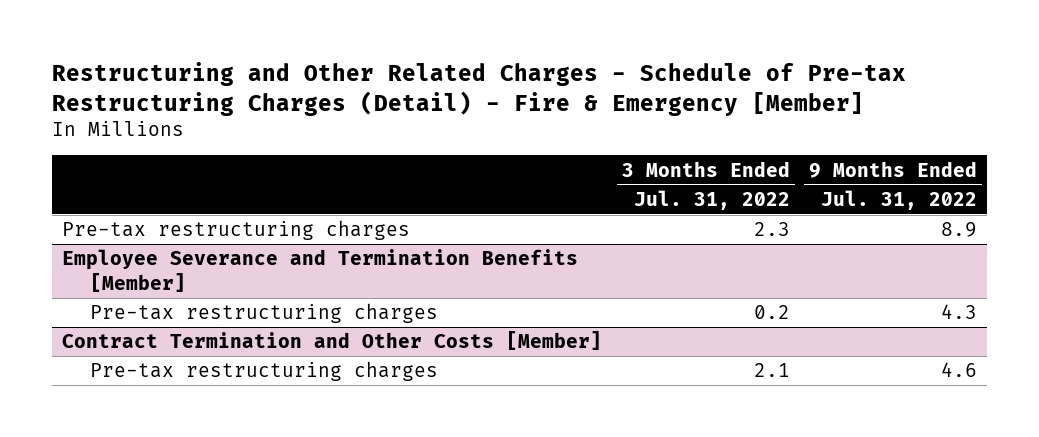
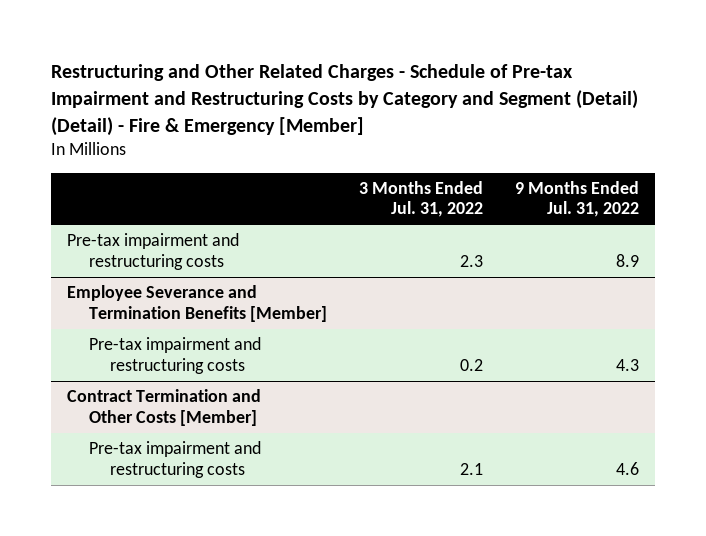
- Restructuring and Other Related Charges - Schedule of Pre-tax Restructuring Charges (Detail) - Fire & Emergency [Member]
+ Restructuring and Other Related Charges - Schedule of Pre-tax Impairment and Restructuring Costs by Category and Segment (Detail) (Detail) - Fire & Emergency [Member]
- Pre-tax restructuring charges | 2.3 | 8.9
+ Pre-tax impairment and restructuring costs | 2.3 | 8.9
@ Employee Severance and Termination Benefits [Member]
- Pre-tax restructuring charges | 0.2 | 4.3
+ Pre-tax impairment and restructuring costs | 0.2 | 4.3
@ Contract Termination and Other Costs [Member]
- Pre-tax restructuring charges | 2.1 | 4.6
+ Pre-tax impairment and restructuring costs | 2.1 | 4.6

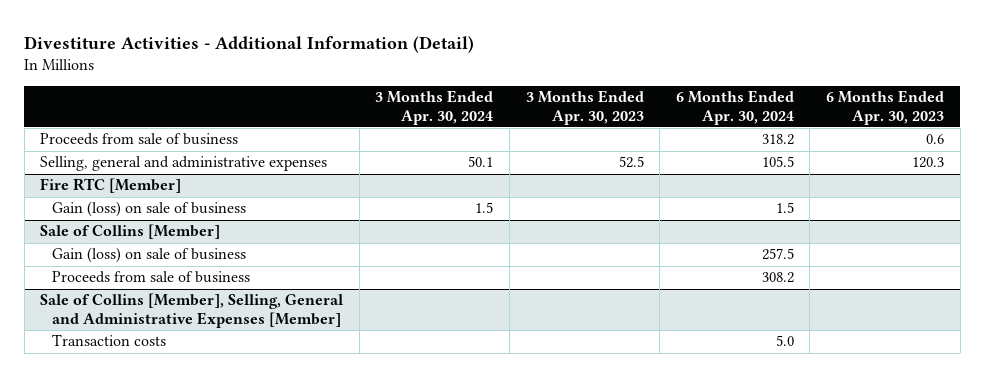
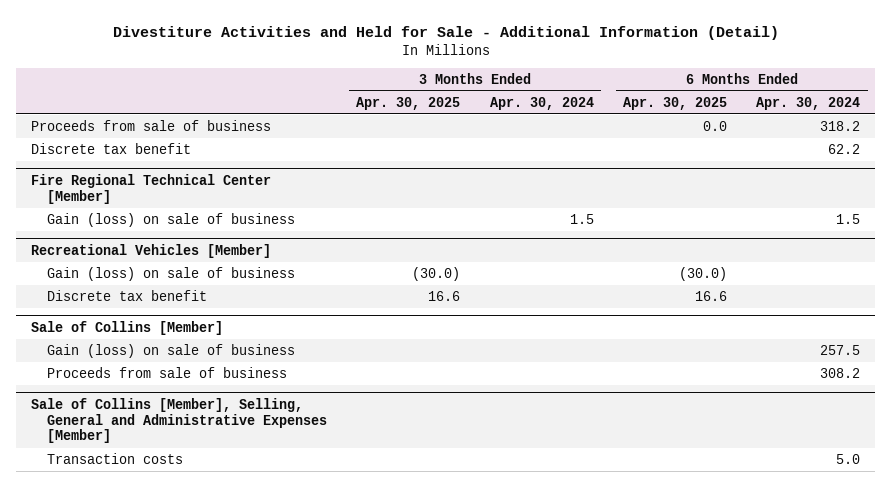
- Divestiture Activities - Additional Information (Detail)
+ Divestiture Activities and Held for Sale - Additional Information (Detail)
- | 3 Months Ended Apr. 30, 2024 | 3 Months Ended Apr. 30, 2023 | 6 Months Ended Apr. 30, 2024 | 6 Months Ended Apr. 30, 2023
+ | 3 Months Ended Apr. 30, 2025 | 3 Months Ended Apr. 30, 2024 | 6 Months Ended Apr. 30, 2025 | 6 Months Ended Apr. 30, 2024
- Selling, general and administrative expenses | 50.1 | 52.5 | 105.5 | 120.3
- Fire RTC [Member]
+ Discrete tax benefit | | | | 62.2
+ Fire Regional Technical Center [Member]
+ Recreational Vehicles [Member]
+ Gain (loss) on sale of business | (30.0) | | (30.0) |
+ Discrete tax benefit | 16.6 | | 16.6 |

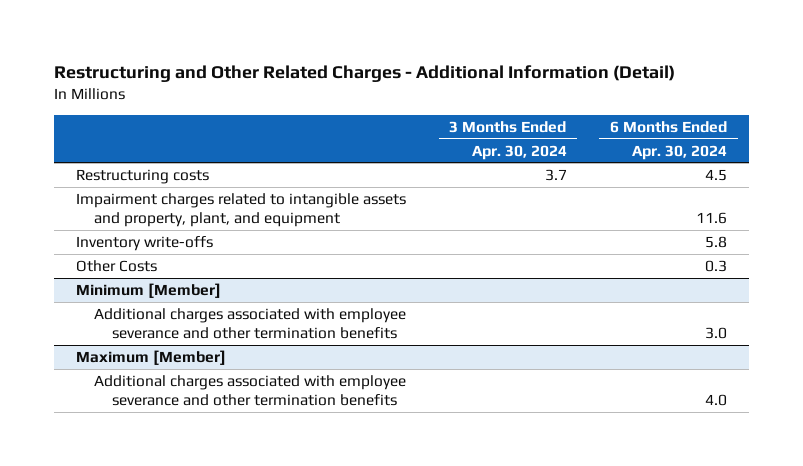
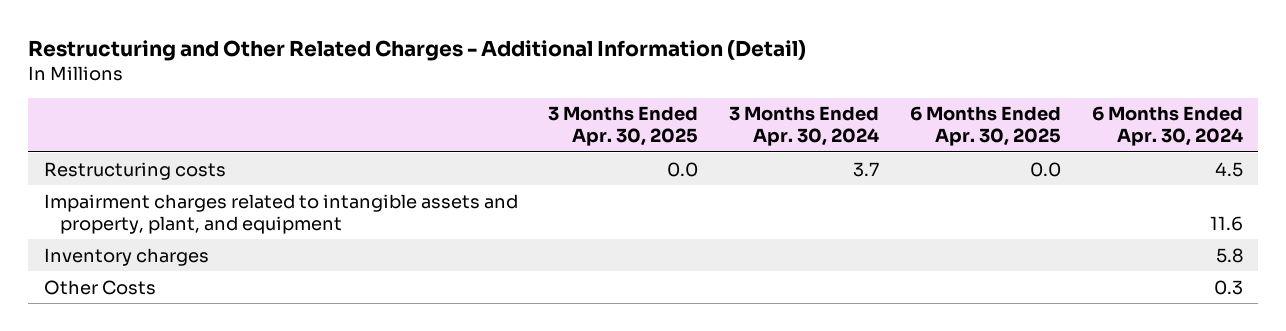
- | 3 Months Ended Apr. 30, 2024 | 6 Months Ended Apr. 30, 2024
+ | 3 Months Ended Apr. 30, 2025 | 3 Months Ended Apr. 30, 2024 | 6 Months Ended Apr. 30, 2025 | 6 Months Ended Apr. 30, 2024
- Inventory write-offs | | 5.8
+ Inventory charges | | | | 5.8
- Minimum [Member]
- Additional charges associated with employee severance and other termination benefits | | 3.0
- Maximum [Member]
- Additional charges associated with employee severance and other termination benefits | | 4.0

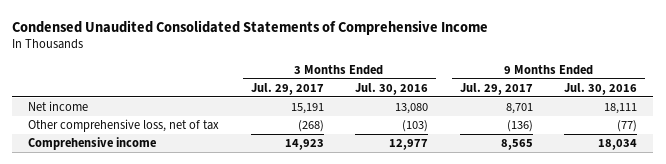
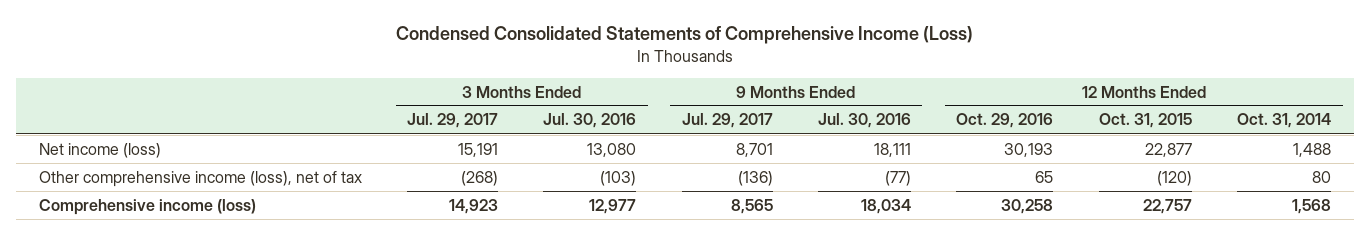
- Condensed Unaudited Consolidated Statements of Comprehensive Income
+ Condensed Consolidated Statements of Comprehensive Income (Loss)
- | 3 Months Ended Jul. 29, 2017 | 3 Months Ended Jul. 30, 2016 | 9 Months Ended Jul. 29, 2017 | 9 Months Ended Jul. 30, 2016
+ | 3 Months Ended Jul. 29, 2017 | 3 Months Ended Jul. 30, 2016 | 9 Months Ended Jul. 29, 2017 | 9 Months Ended Jul. 30, 2016 | 12 Months Ended Oct. 29, 2016 | 12 Months Ended Oct. 31, 2015 | 12 Months Ended Oct. 31, 2014
- Net income | 15,191 | 13,080 | 8,701 | 18,111
- Other comprehensive loss, net of tax | (268) | (103) | (136) | (77)
- Comprehensive income | 14,923 | 12,977 | 8,565 | 18,034
+ Net income (loss) | 15,191 | 13,080 | 8,701 | 18,111 | 30,193 | 22,877 | 1,488
+ Other comprehensive income (loss), net of tax | (268) | (103) | (136) | (77) | 65 | (120) | 80
+ Comprehensive income (loss) | 14,923 | 12,977 | 8,565 | 18,034 | 30,258 | 22,757 | 1,568

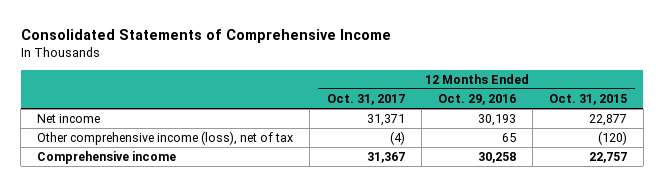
- Condensed Consolidated Statements of Comprehensive Income (Loss)
+ Consolidated Statements of Comprehensive Income
- | 3 Months Ended Jul. 29, 2017 | 3 Months Ended Jul. 30, 2016 | 9 Months Ended Jul. 29, 2017 | 9 Months Ended Jul. 30, 2016 | 12 Months Ended Oct. 29, 2016 | 12 Months Ended Oct. 31, 2015 | 12 Months Ended Oct. 31, 2014
+ | 12 Months Ended Oct. 31, 2017 | 12 Months Ended Oct. 29, 2016 | 12 Months Ended Oct. 31, 2015
- Net income (loss) | 15,191 | 13,080 | 8,701 | 18,111 | 30,193 | 22,877 | 1,488
+ Net income | 31,371 | 30,193 | 22,877
- Comprehensive income (loss) | 14,923 | 12,977 | 8,565 | 18,034 | 30,258 | 22,757 | 1,568
+ Comprehensive income | 31,367 | 30,258 | 22,757

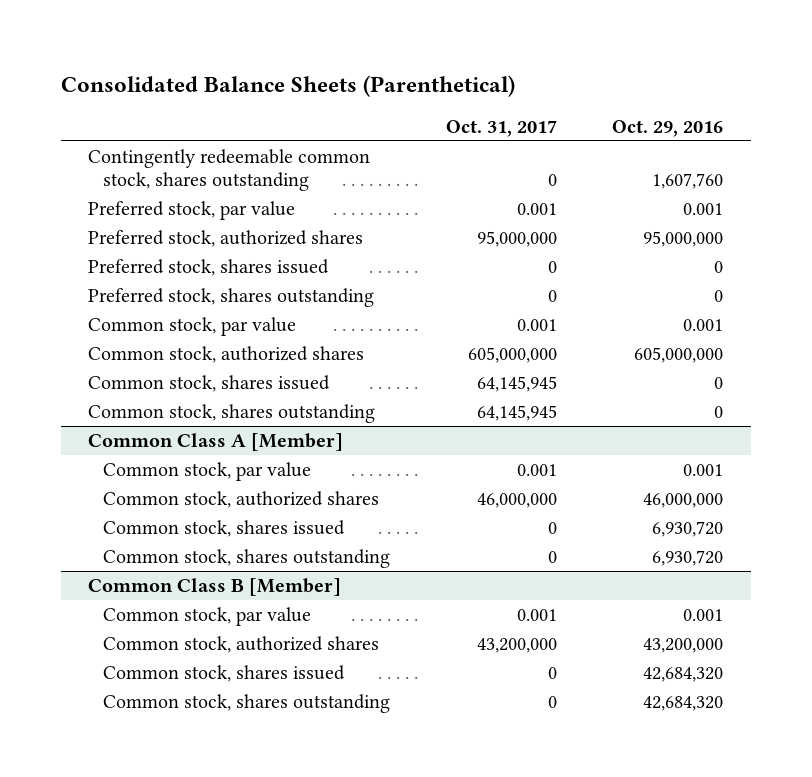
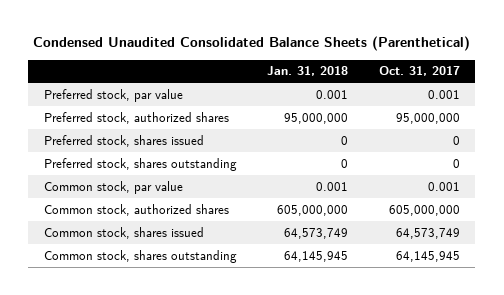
- Consolidated Balance Sheets (Parenthetical)
+ Condensed Unaudited Consolidated Balance Sheets (Parenthetical)
- | Oct. 31, 2017 | Oct. 29, 2016
+ | Jan. 31, 2018 | Oct. 31, 2017
- Contingently redeemable common stock, shares outstanding | 0 | 1,607,760
- Common stock, shares issued | 64,145,945 | 0
+ Common stock, shares issued | 64,573,749 | 64,573,749
- Common Class A [Member]
- Common stock, par value | 0.001 | 0.001
- Common stock, authorized shares | 46,000,000 | 46,000,000
- Common stock, shares issued | 0 | 6,930,720
- Common stock, shares outstanding | 0 | 6,930,720
- Common Class B [Member]
- Common stock, par value | 0.001 | 0.001
- Common stock, authorized shares | 43,200,000 | 43,200,000
- Common stock, shares issued | 0 | 42,684,320
- Common stock, shares outstanding | 0 | 42,684,320

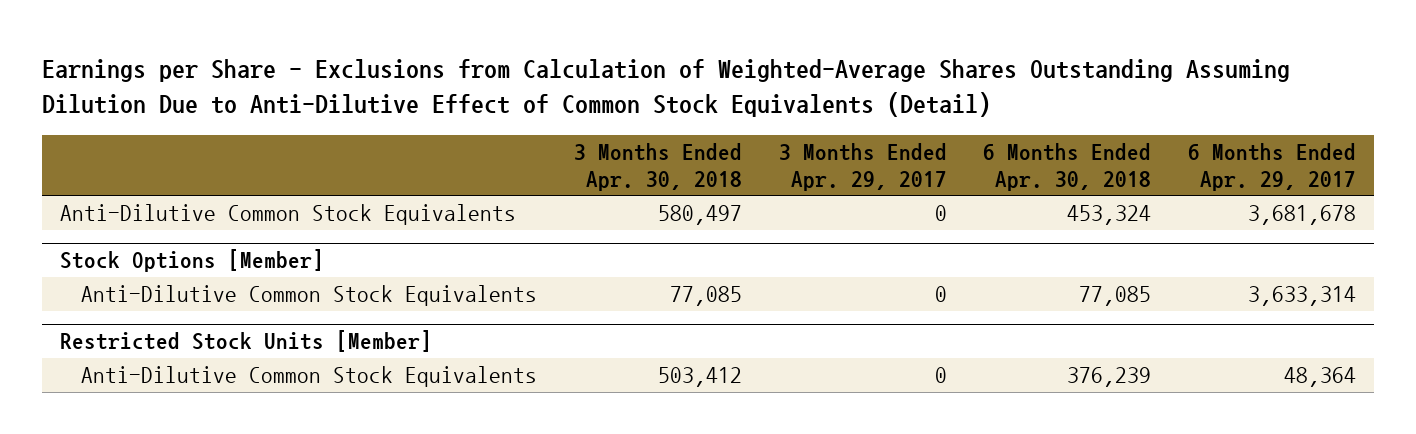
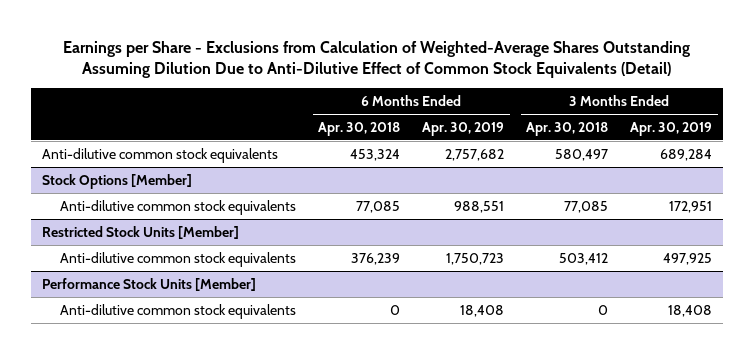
- | 3 Months Ended Apr. 30, 2018 | 3 Months Ended Apr. 29, 2017 | 6 Months Ended Apr. 30, 2018 | 6 Months Ended Apr. 29, 2017
+ | 6 Months Ended Apr. 30, 2018 | 6 Months Ended Apr. 30, 2019 | 3 Months Ended Apr. 30, 2018 | 3 Months Ended Apr. 30, 2019
- Anti-Dilutive Common Stock Equivalents | 580,497 | 0 | 453,324 | 3,681,678
+ Anti-dilutive common stock equivalents | 453,324 | 2,757,682 | 580,497 | 689,284
@ Stock Options [Member]
- Anti-Dilutive Common Stock Equivalents | 77,085 | 0 | 77,085 | 3,633,314
+ Anti-dilutive common stock equivalents | 77,085 | 988,551 | 77,085 | 172,951
@ Restricted Stock Units [Member]
- Anti-Dilutive Common Stock Equivalents | 503,412 | 0 | 376,239 | 48,364
+ Anti-dilutive common stock equivalents | 376,239 | 1,750,723 | 503,412 | 497,925
+ Performance Stock Units [Member]
+ Anti-dilutive common stock equivalents | 0 | 18,408 | 0 | 18,408

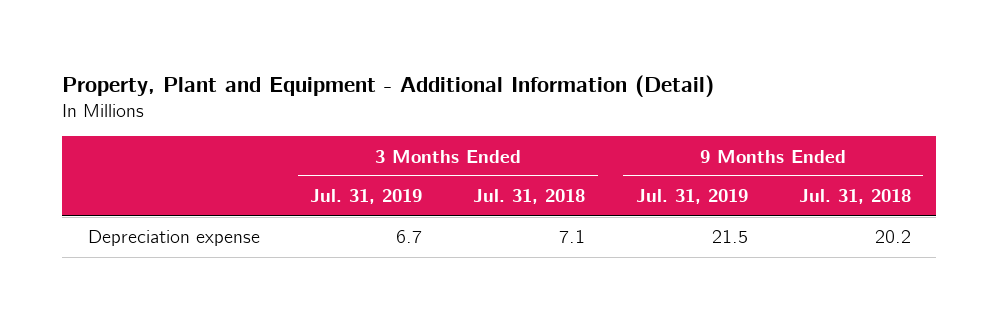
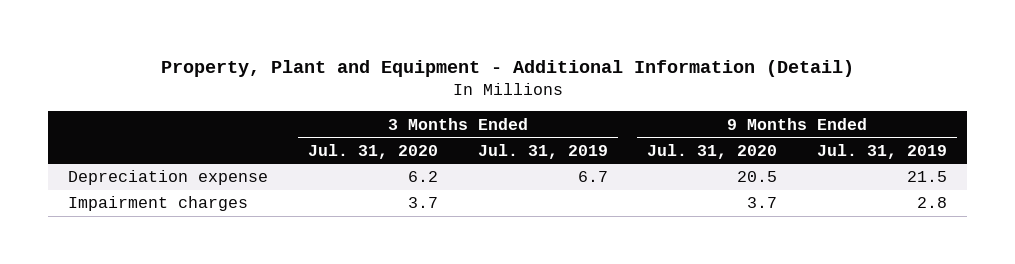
- | 3 Months Ended Jul. 31, 2019 | 3 Months Ended Jul. 31, 2018 | 9 Months Ended Jul. 31, 2019 | 9 Months Ended Jul. 31, 2018
+ | 3 Months Ended Jul. 31, 2020 | 3 Months Ended Jul. 31, 2019 | 9 Months Ended Jul. 31, 2020 | 9 Months Ended Jul. 31, 2019
+ Impairment charges | 3.7 | | 3.7 | 2.8

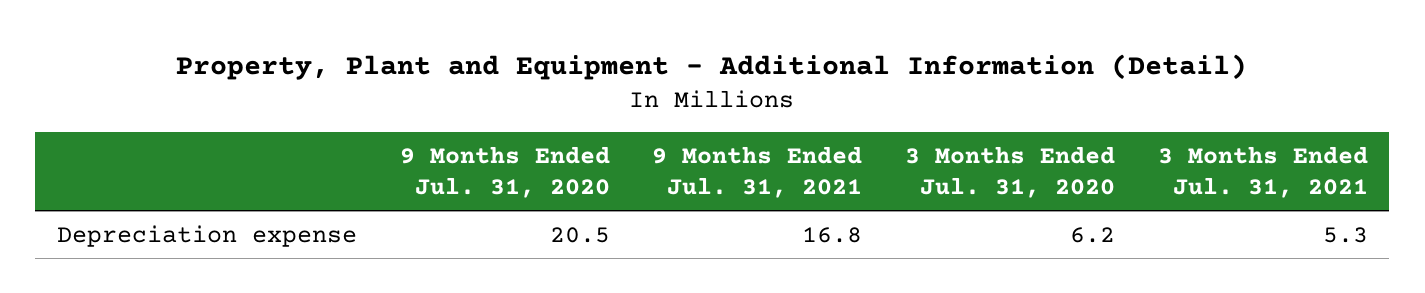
- | 3 Months Ended Jul. 31, 2020 | 3 Months Ended Jul. 31, 2019 | 9 Months Ended Jul. 31, 2020 | 9 Months Ended Jul. 31, 2019
+ | 9 Months Ended Jul. 31, 2020 | 9 Months Ended Jul. 31, 2021 | 3 Months Ended Jul. 31, 2020 | 3 Months Ended Jul. 31, 2021
- Impairment charges | 3.7 | | 3.7 | 2.8

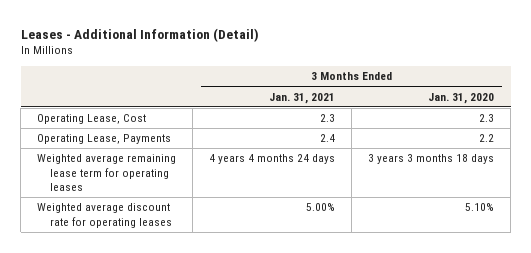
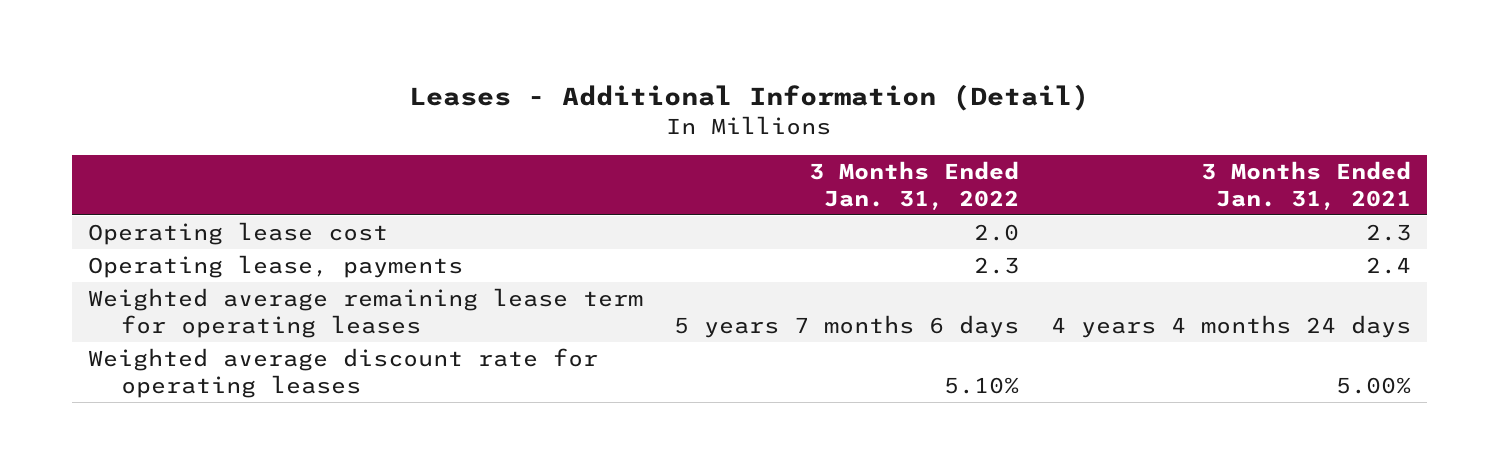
- | 3 Months Ended Jan. 31, 2021 | 3 Months Ended Jan. 31, 2020
+ | 3 Months Ended Jan. 31, 2022 | 3 Months Ended Jan. 31, 2021
- Operating Lease, Cost | 2.3 | 2.3
- Operating Lease, Payments | 2.4 | 2.2
+ Operating lease cost | 2.0 | 2.3
+ Operating lease, payments | 2.3 | 2.4

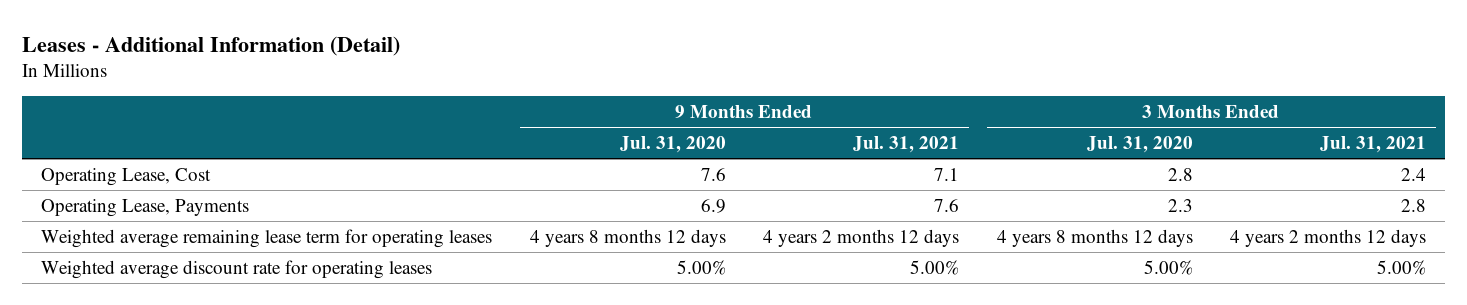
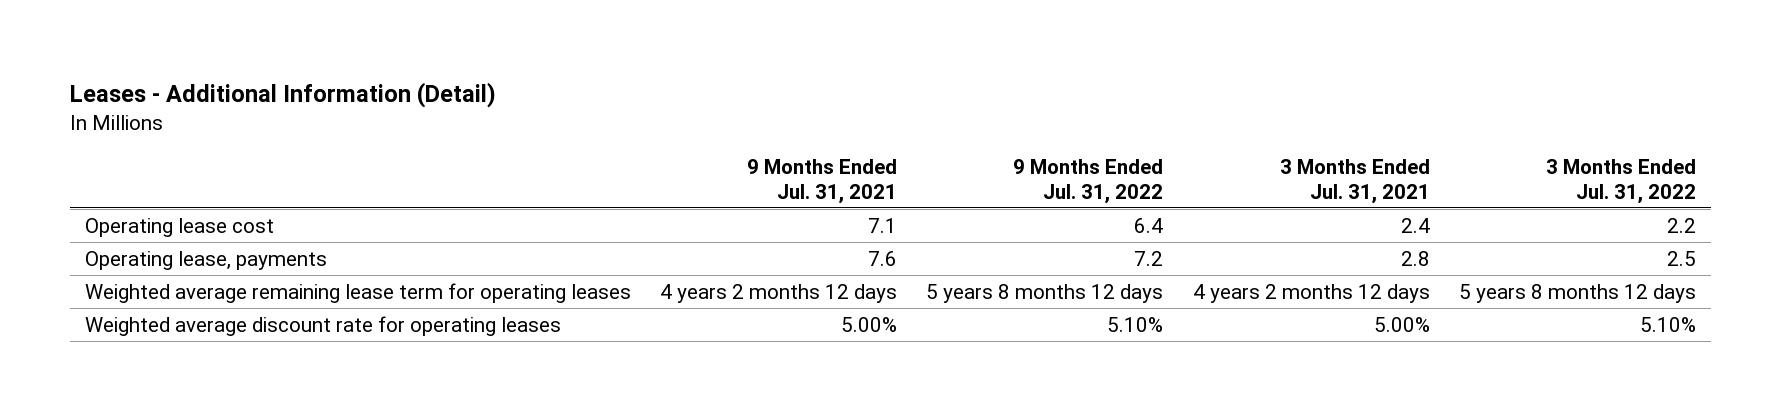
- | 9 Months Ended Jul. 31, 2020 | 9 Months Ended Jul. 31, 2021 | 3 Months Ended Jul. 31, 2020 | 3 Months Ended Jul. 31, 2021
+ | 9 Months Ended Jul. 31, 2021 | 9 Months Ended Jul. 31, 2022 | 3 Months Ended Jul. 31, 2021 | 3 Months Ended Jul. 31, 2022
- Operating Lease, Cost | 7.6 | 7.1 | 2.8 | 2.4
- Operating Lease, Payments | 6.9 | 7.6 | 2.3 | 2.8
+ Operating lease cost | 7.1 | 6.4 | 2.4 | 2.2
+ Operating lease, payments | 7.6 | 7.2 | 2.8 | 2.5

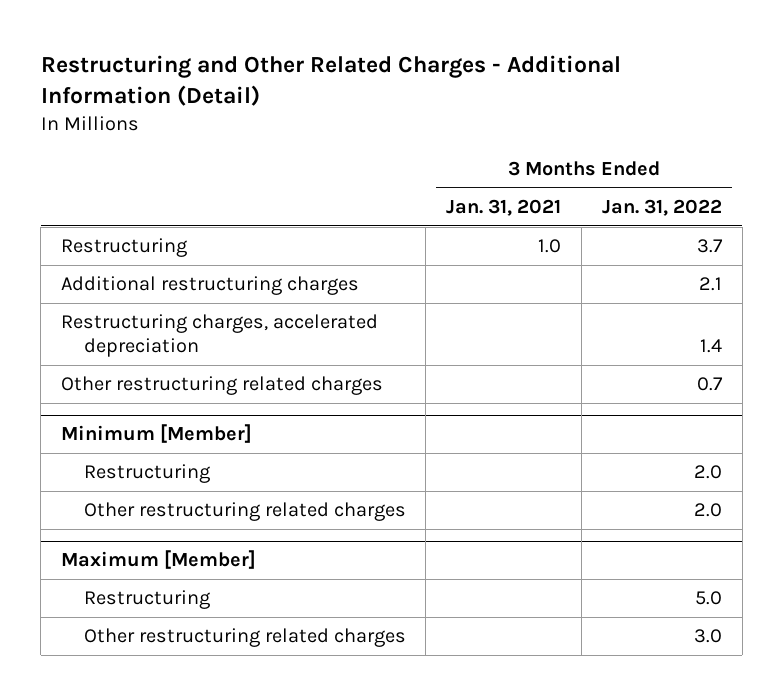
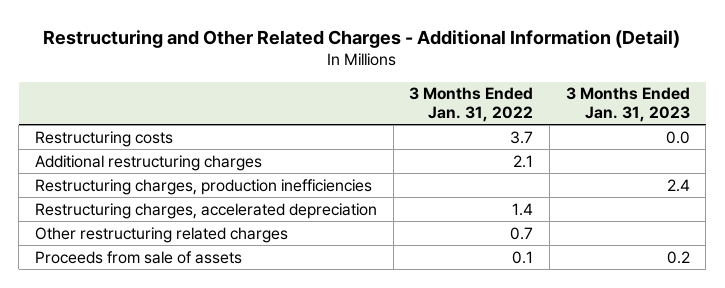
- | 3 Months Ended Jan. 31, 2021 | 3 Months Ended Jan. 31, 2022
+ | 3 Months Ended Jan. 31, 2022 | 3 Months Ended Jan. 31, 2023
- Restructuring | 1.0 | 3.7
+ Restructuring costs | 3.7 | 0.0
+ Restructuring charges, production inefficiencies | | 2.4
- Minimum [Member]
- Restructuring | | 2.0
- Other restructuring related charges | | 2.0
- Maximum [Member]
- Restructuring | | 5.0
- Other restructuring related charges | | 3.0
+ Proceeds from sale of assets | 0.1 | 0.2

